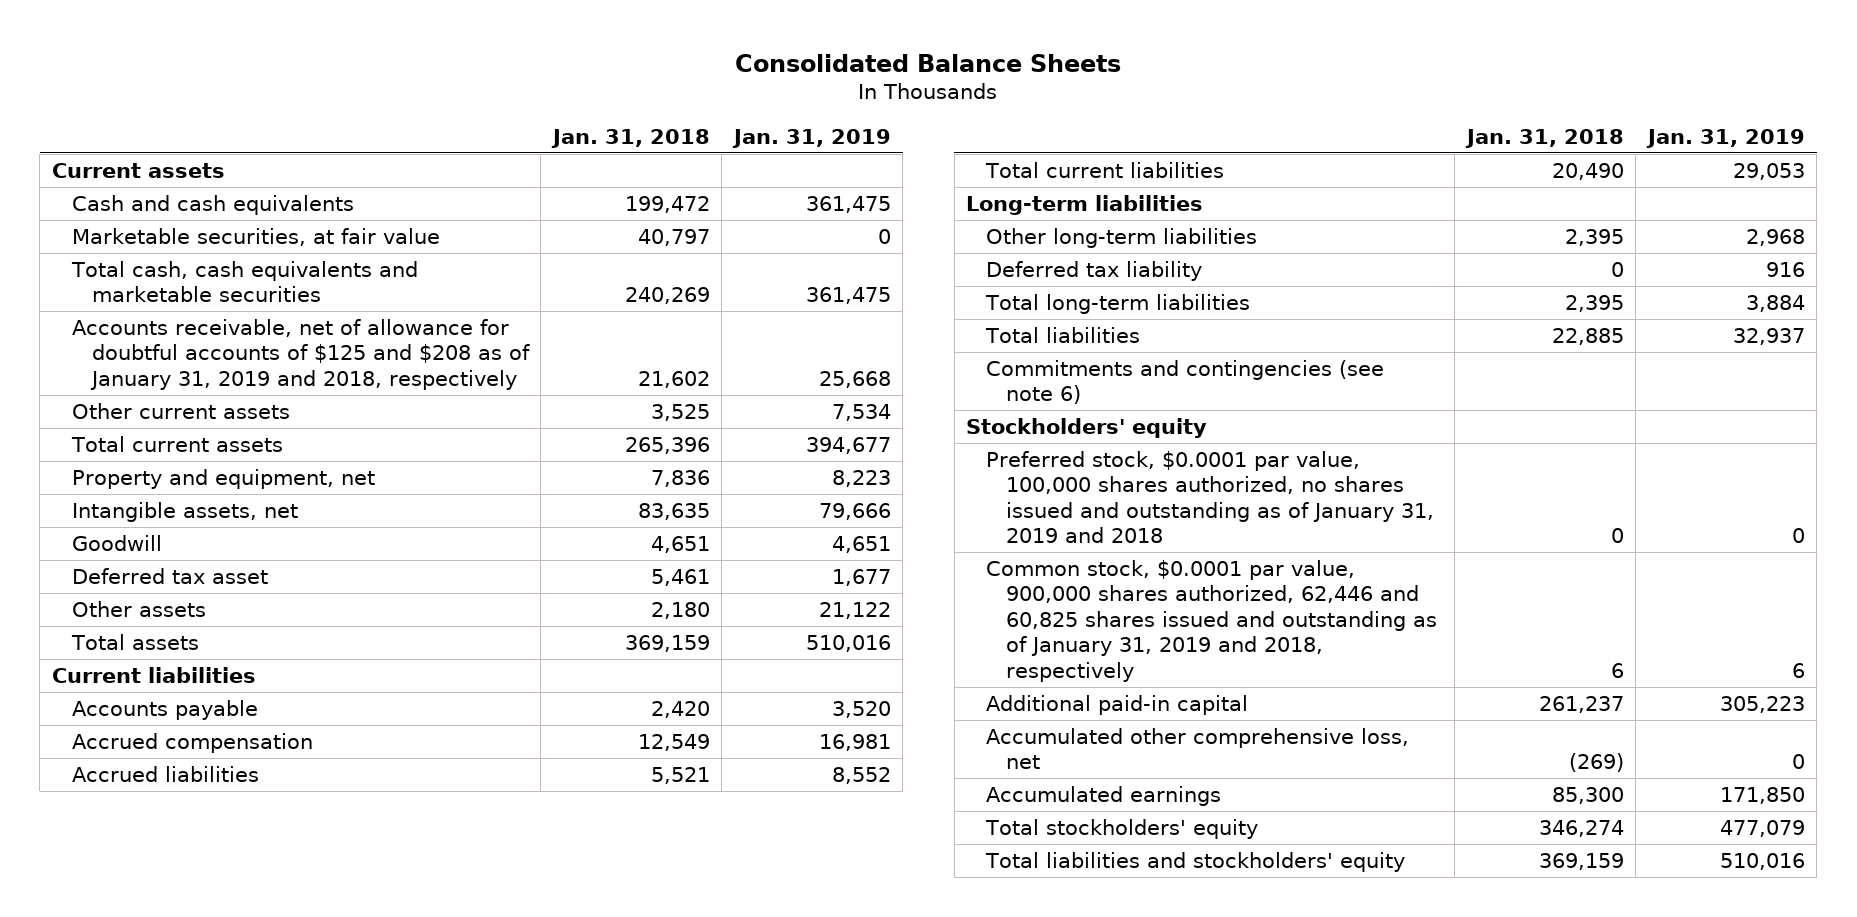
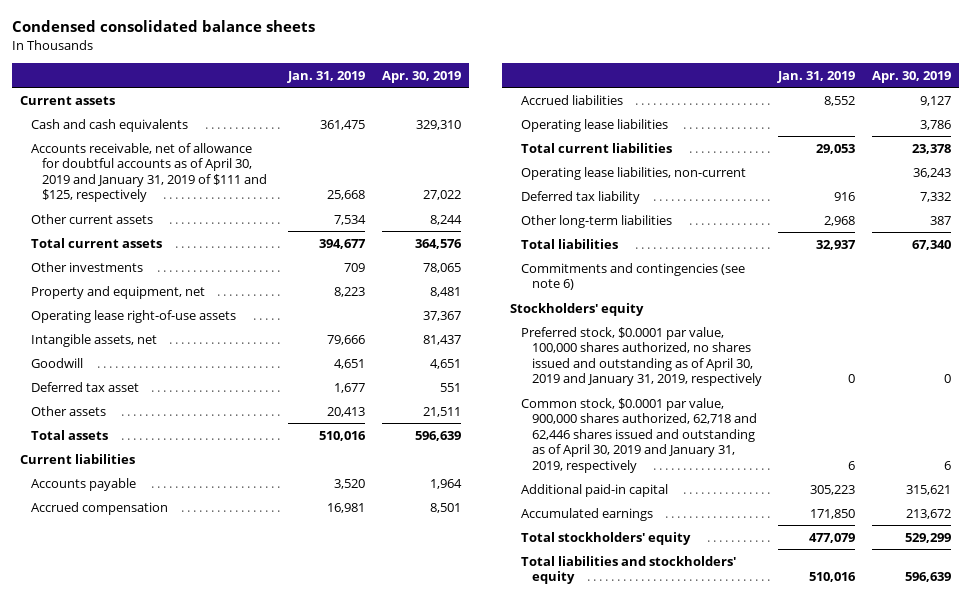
- Consolidated Balance Sheets
+ Condensed consolidated balance sheets
- | Jan. 31, 2018 | Jan. 31, 2019
+ | Jan. 31, 2019 | Apr. 30, 2019
- Marketable securities, at fair value | 40,797 | 0
- Total cash, cash equivalents and marketable securities | 240,269 | 361,475
- Accounts receivable, net of allowance for doubtful accounts of $125 and $208 as of January 31, 2019 and 2018, respectively | 21,602 | 25,668
+ Accounts receivable, net of allowance for doubtful accounts as of April 30, 2019 and January 31, 2019 of $111 and $125, respectively | 25,668 | 27,022
+ Other investments | 709 | 78,065
+ Operating lease right-of-use assets | | 37,367
- Other assets | 2,180 | 21,122
+ Other assets | 20,413 | 21,511
+ Operating lease liabilities | | 3,786
- Long-term liabilities
+ Operating lease liabilities, non-current | | 36,243
- Total long-term liabilities | 2,395 | 3,884
moved down: Other long-term liabilities | 2,968 | 387
- Preferred stock, $0.0001 par value, 100,000 shares authorized, no shares issued and outstanding as of January 31, 2019 and 2018 | 0 | 0
- Common stock, $0.0001 par value, 900,000 shares authorized, 62,446 and 60,825 shares issued and outstanding as of January 31, 2019 and 2018, respectively | 6 | 6
+ Preferred stock, $0.0001 par value, 100,000 shares authorized, no shares issued and outstanding as of April 30, 2019 and January 31, 2019, respectively | 0 | 0
+ Common stock, $0.0001 par value, 900,000 shares authorized, 62,718 and 62,446 shares issued and outstanding as of April 30, 2019 and January 31, 2019, respectively | 6 | 6
- Accumulated other comprehensive loss, net | (269) | 0

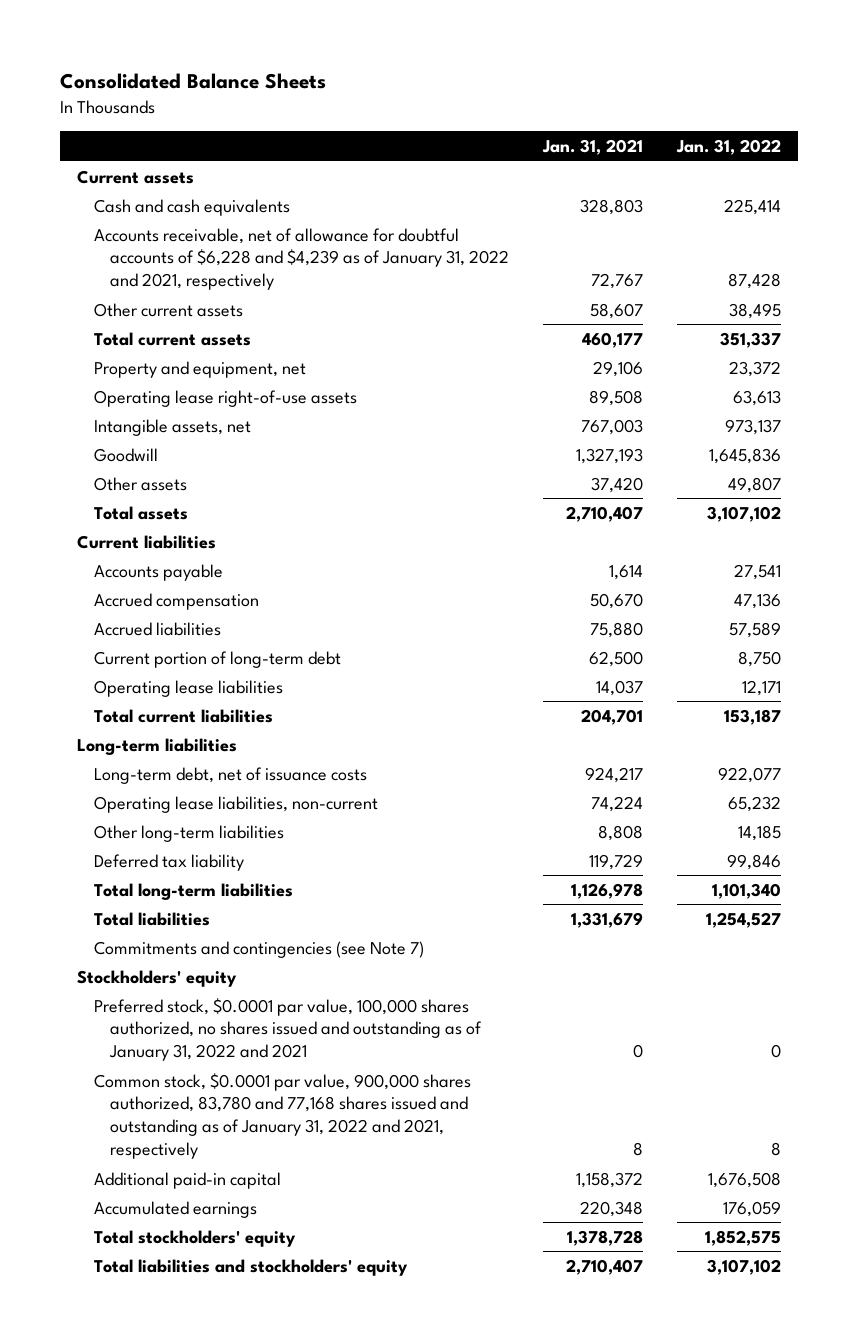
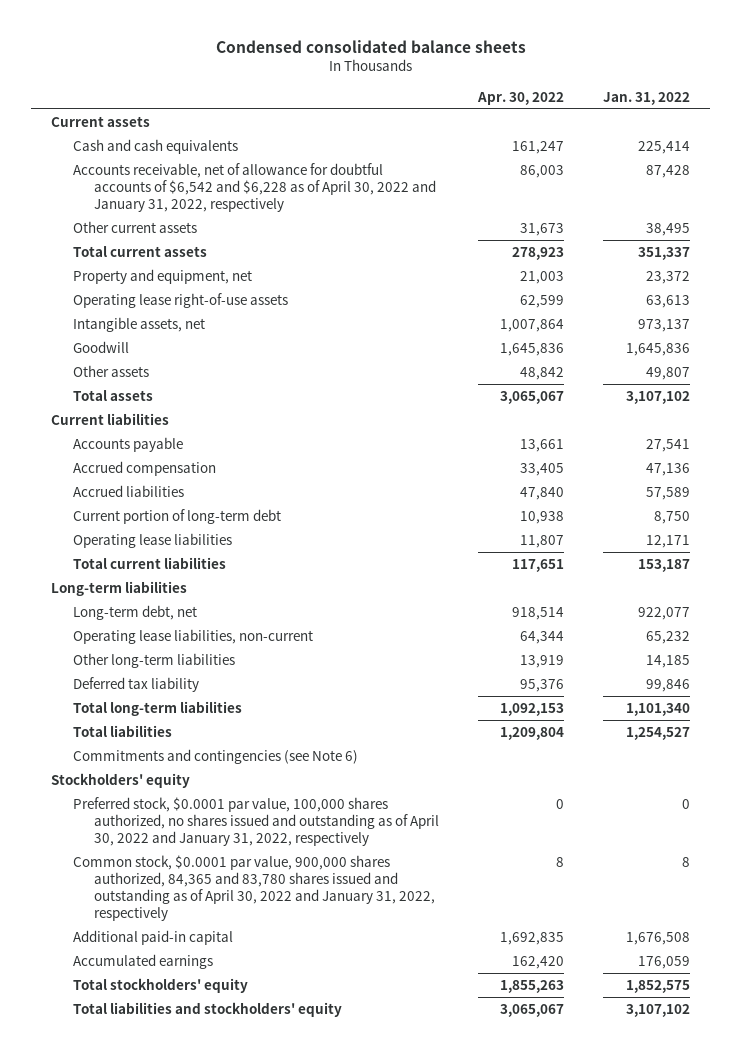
- Consolidated Balance Sheets
+ Condensed consolidated balance sheets
- | Jan. 31, 2021 | Jan. 31, 2022
+ | Apr. 30, 2022 | Jan. 31, 2022
- Accounts receivable, net of allowance for doubtful accounts of $6,228 and $4,239 as of January 31, 2022 and 2021, respectively | 72,767 | 87,428
+ Accounts receivable, net of allowance for doubtful accounts of $6,542 and $6,228 as of April 30, 2022 and January 31, 2022, respectively | 86,003 | 87,428
- Long-term debt, net of issuance costs | 924,217 | 922,077
+ Long-term debt, net | 918,514 | 922,077
- Commitments and contingencies (see Note 7)
+ Commitments and contingencies (see Note 6)
- Preferred stock, $0.0001 par value, 100,000 shares authorized, no shares issued and outstanding as of January 31, 2022 and 2021 | 0 | 0
- Common stock, $0.0001 par value, 900,000 shares authorized, 83,780 and 77,168 shares issued and outstanding as of January 31, 2022 and 2021, respectively | 8 | 8
+ Preferred stock, $0.0001 par value, 100,000 shares authorized, no shares issued and outstanding as of April 30, 2022 and January 31, 2022, respectively | 0 | 0
+ Common stock, $0.0001 par value, 900,000 shares authorized, 84,365 and 83,780 shares issued and outstanding as of April 30, 2022 and January 31, 2022, respectively | 8 | 8

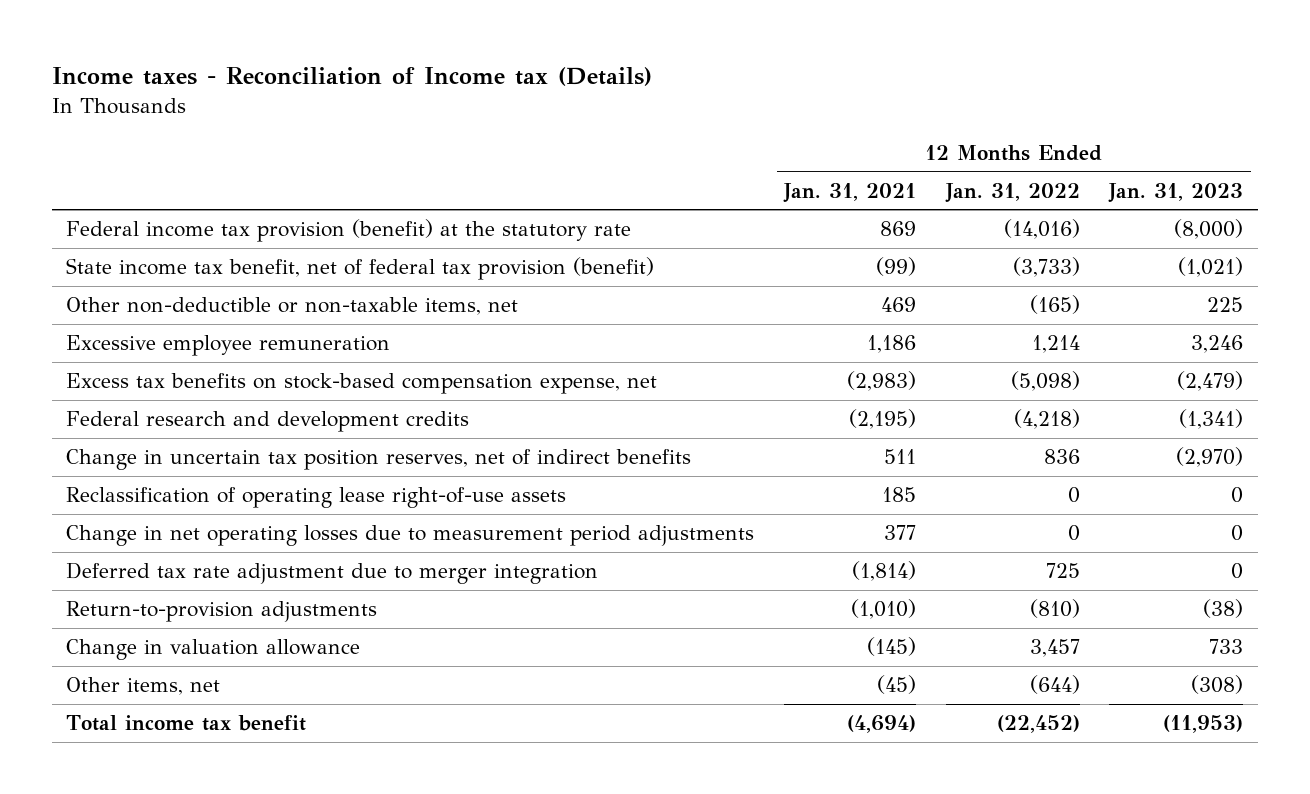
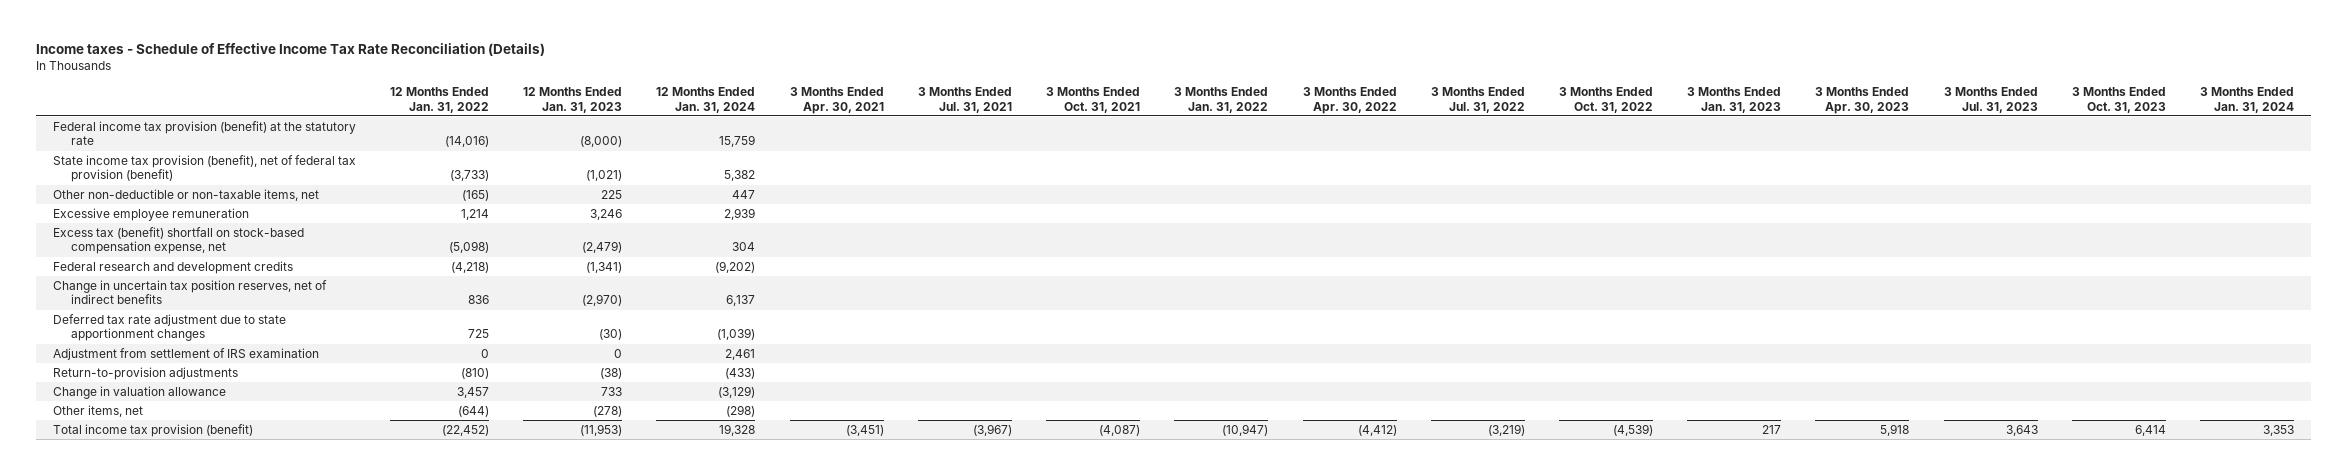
- Income taxes - Reconciliation of Income tax (Details)
+ Income taxes - Schedule of Effective Income Tax Rate Reconciliation (Details)
- | 12 Months Ended Jan. 31, 2021 | 12 Months Ended Jan. 31, 2022 | 12 Months Ended Jan. 31, 2023
+ | 12 Months Ended Jan. 31, 2022 | 12 Months Ended Jan. 31, 2023 | 12 Months Ended Jan. 31, 2024 | 3 Months Ended Apr. 30, 2021 | 3 Months Ended Jul. 31, 2021 | 3 Months Ended Oct. 31, 2021 | 3 Months Ended Jan. 31, 2022 | 3 Months Ended Apr. 30, 2022 | 3 Months Ended Jul. 31, 2022 | 3 Months Ended Oct. 31, 2022 | 3 Months Ended Jan. 31, 2023 | 3 Months Ended Apr. 30, 2023 | 3 Months Ended Jul. 31, 2023 | 3 Months Ended Oct. 31, 2023 | 3 Months Ended Jan. 31, 2024
- State income tax benefit, net of federal tax provision (benefit) | (99) | (3,733) | (1,021)
+ State income tax provision (benefit), net of federal tax provision (benefit) | (3,733) | (1,021) | 5,382 | | | | | | | | | | | |
- Excess tax benefits on stock-based compensation expense, net | (2,983) | (5,098) | (2,479)
+ Excess tax (benefit) shortfall on stock-based compensation expense, net | (5,098) | (2,479) | 304 | | | | | | | | | | | |
- Reclassification of operating lease right-of-use assets | 185 | 0 | 0
- Change in net operating losses due to measurement period adjustments | 377 | 0 | 0
- Deferred tax rate adjustment due to merger integration | (1,814) | 725 | 0
+ Deferred tax rate adjustment due to state apportionment changes | 725 | (30) | (1,039) | | | | | | | | | | | |
+ Adjustment from settlement of IRS examination | 0 | 0 | 2,461 | | | | | | | | | | | |
- Other items, net | (45) | (644) | (308)
- Total income tax benefit | (4,694) | (22,452) | (11,953)
+ Other items, net | (644) | (278) | (298) | | | | | | | | | | | |
+ Total income tax provision (benefit) | (22,452) | (11,953) | 19,328 | (3,451) | (3,967) | (4,087) | (10,947) | (4,412) | (3,219) | (4,539) | 217 | 5,918 | 3,643 | 6,414 | 3,353

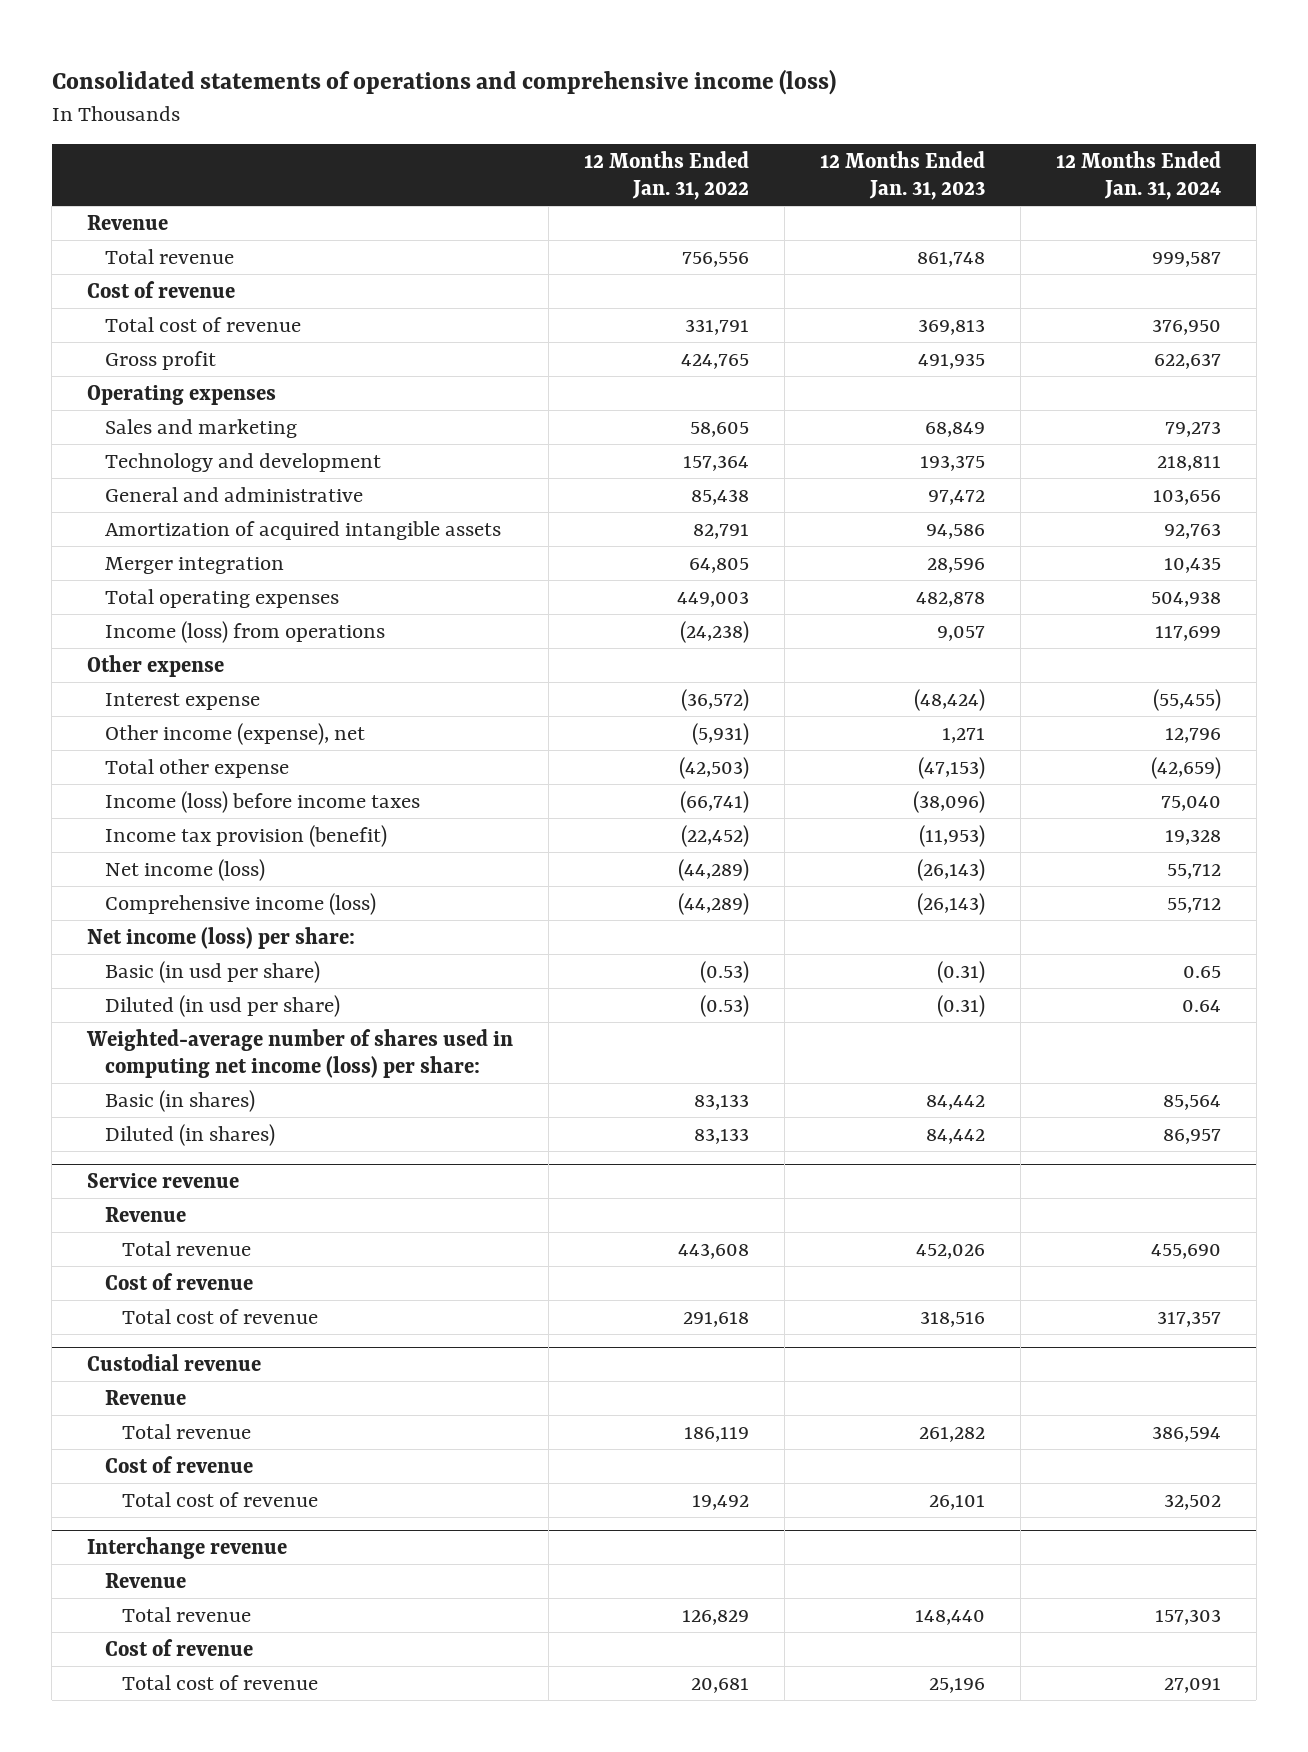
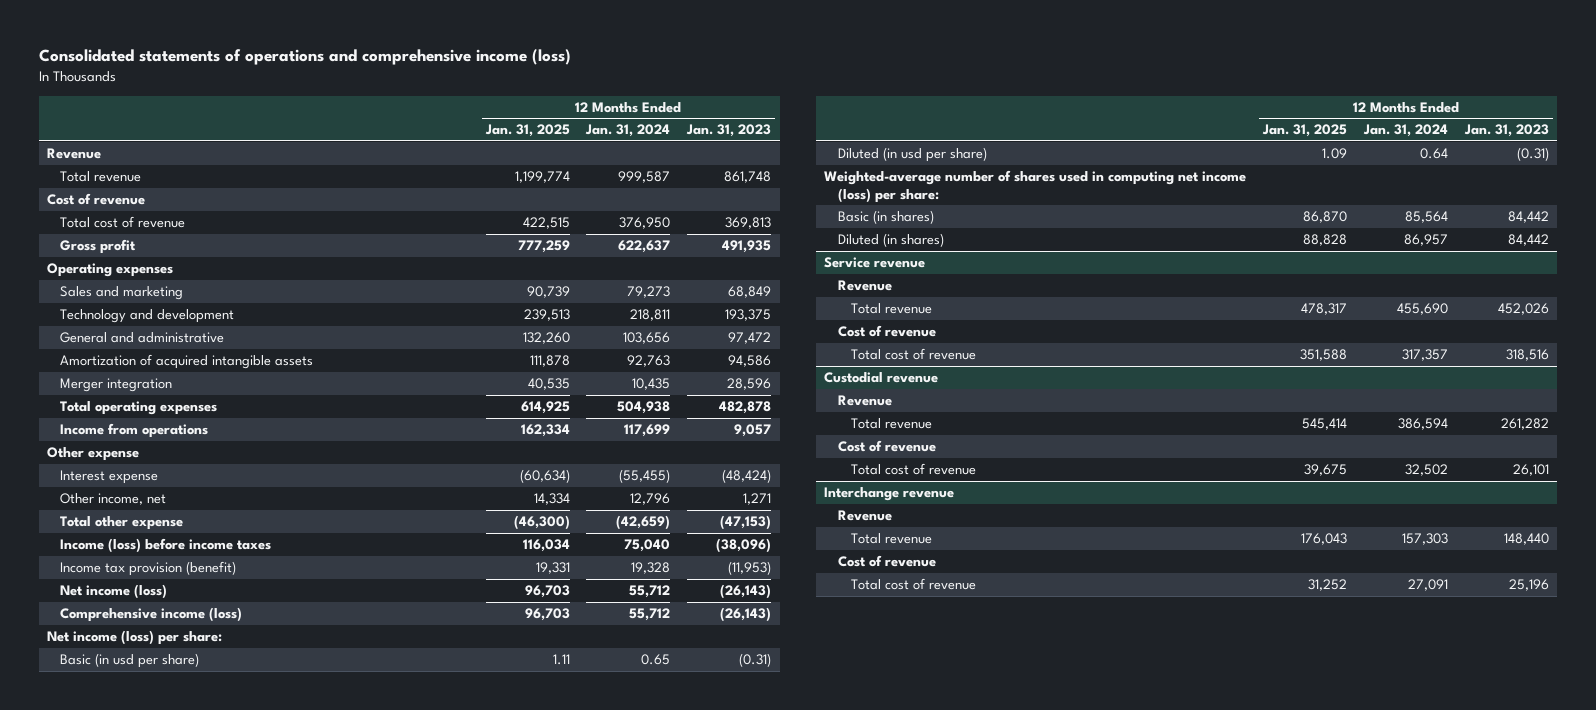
- | 12 Months Ended Jan. 31, 2022 | 12 Months Ended Jan. 31, 2023 | 12 Months Ended Jan. 31, 2024
+ | 12 Months Ended Jan. 31, 2025 | 12 Months Ended Jan. 31, 2024 | 12 Months Ended Jan. 31, 2023
- Income (loss) from operations | (24,238) | 9,057 | 117,699
+ Income from operations | 162,334 | 117,699 | 9,057
- Other income (expense), net | (5,931) | 1,271 | 12,796
+ Other income, net | 14,334 | 12,796 | 1,271

